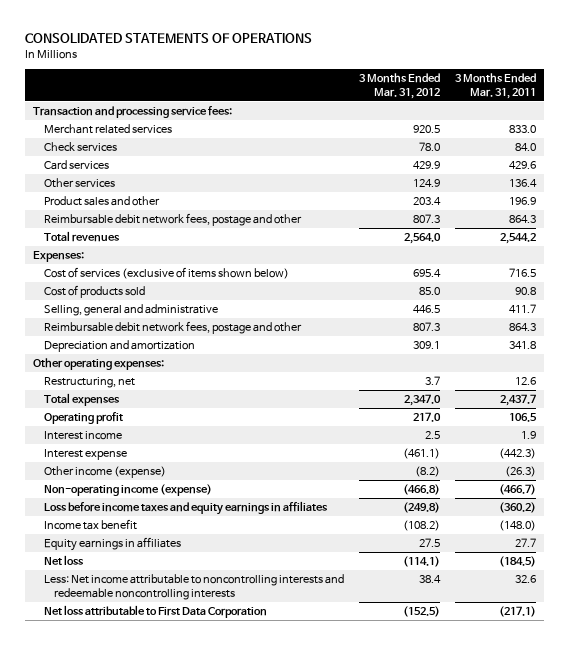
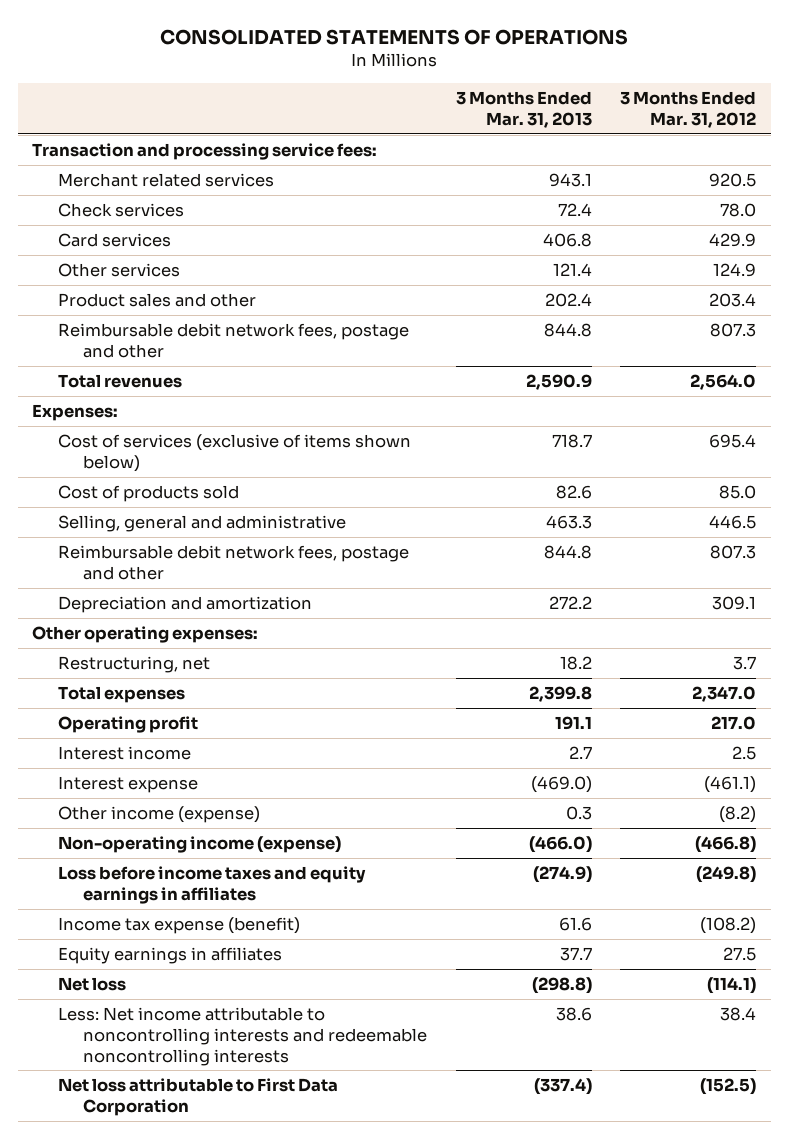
- | 3 Months Ended Mar. 31, 2012 | 3 Months Ended Mar. 31, 2011
+ | 3 Months Ended Mar. 31, 2013 | 3 Months Ended Mar. 31, 2012
- Income tax benefit | (108.2) | (148.0)
+ Income tax expense (benefit) | 61.6 | (108.2)

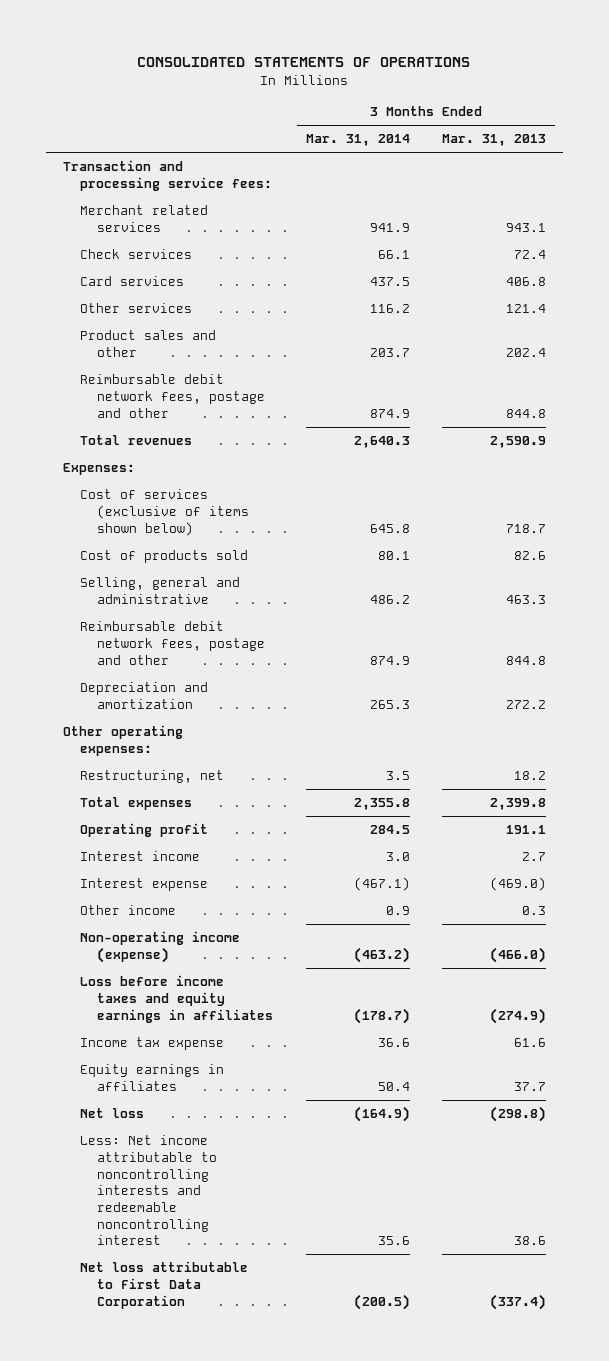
- | 3 Months Ended Mar. 31, 2013 | 3 Months Ended Mar. 31, 2012
+ | 3 Months Ended Mar. 31, 2014 | 3 Months Ended Mar. 31, 2013
- Other income (expense) | 0.3 | (8.2)
+ Other income | 0.9 | 0.3
- Income tax expense (benefit) | 61.6 | (108.2)
+ Income tax expense | 36.6 | 61.6
- Less: Net income attributable to noncontrolling interests and redeemable noncontrolling interests | 38.6 | 38.4
+ Less: Net income attributable to noncontrolling interests and redeemable noncontrolling interest | 35.6 | 38.6

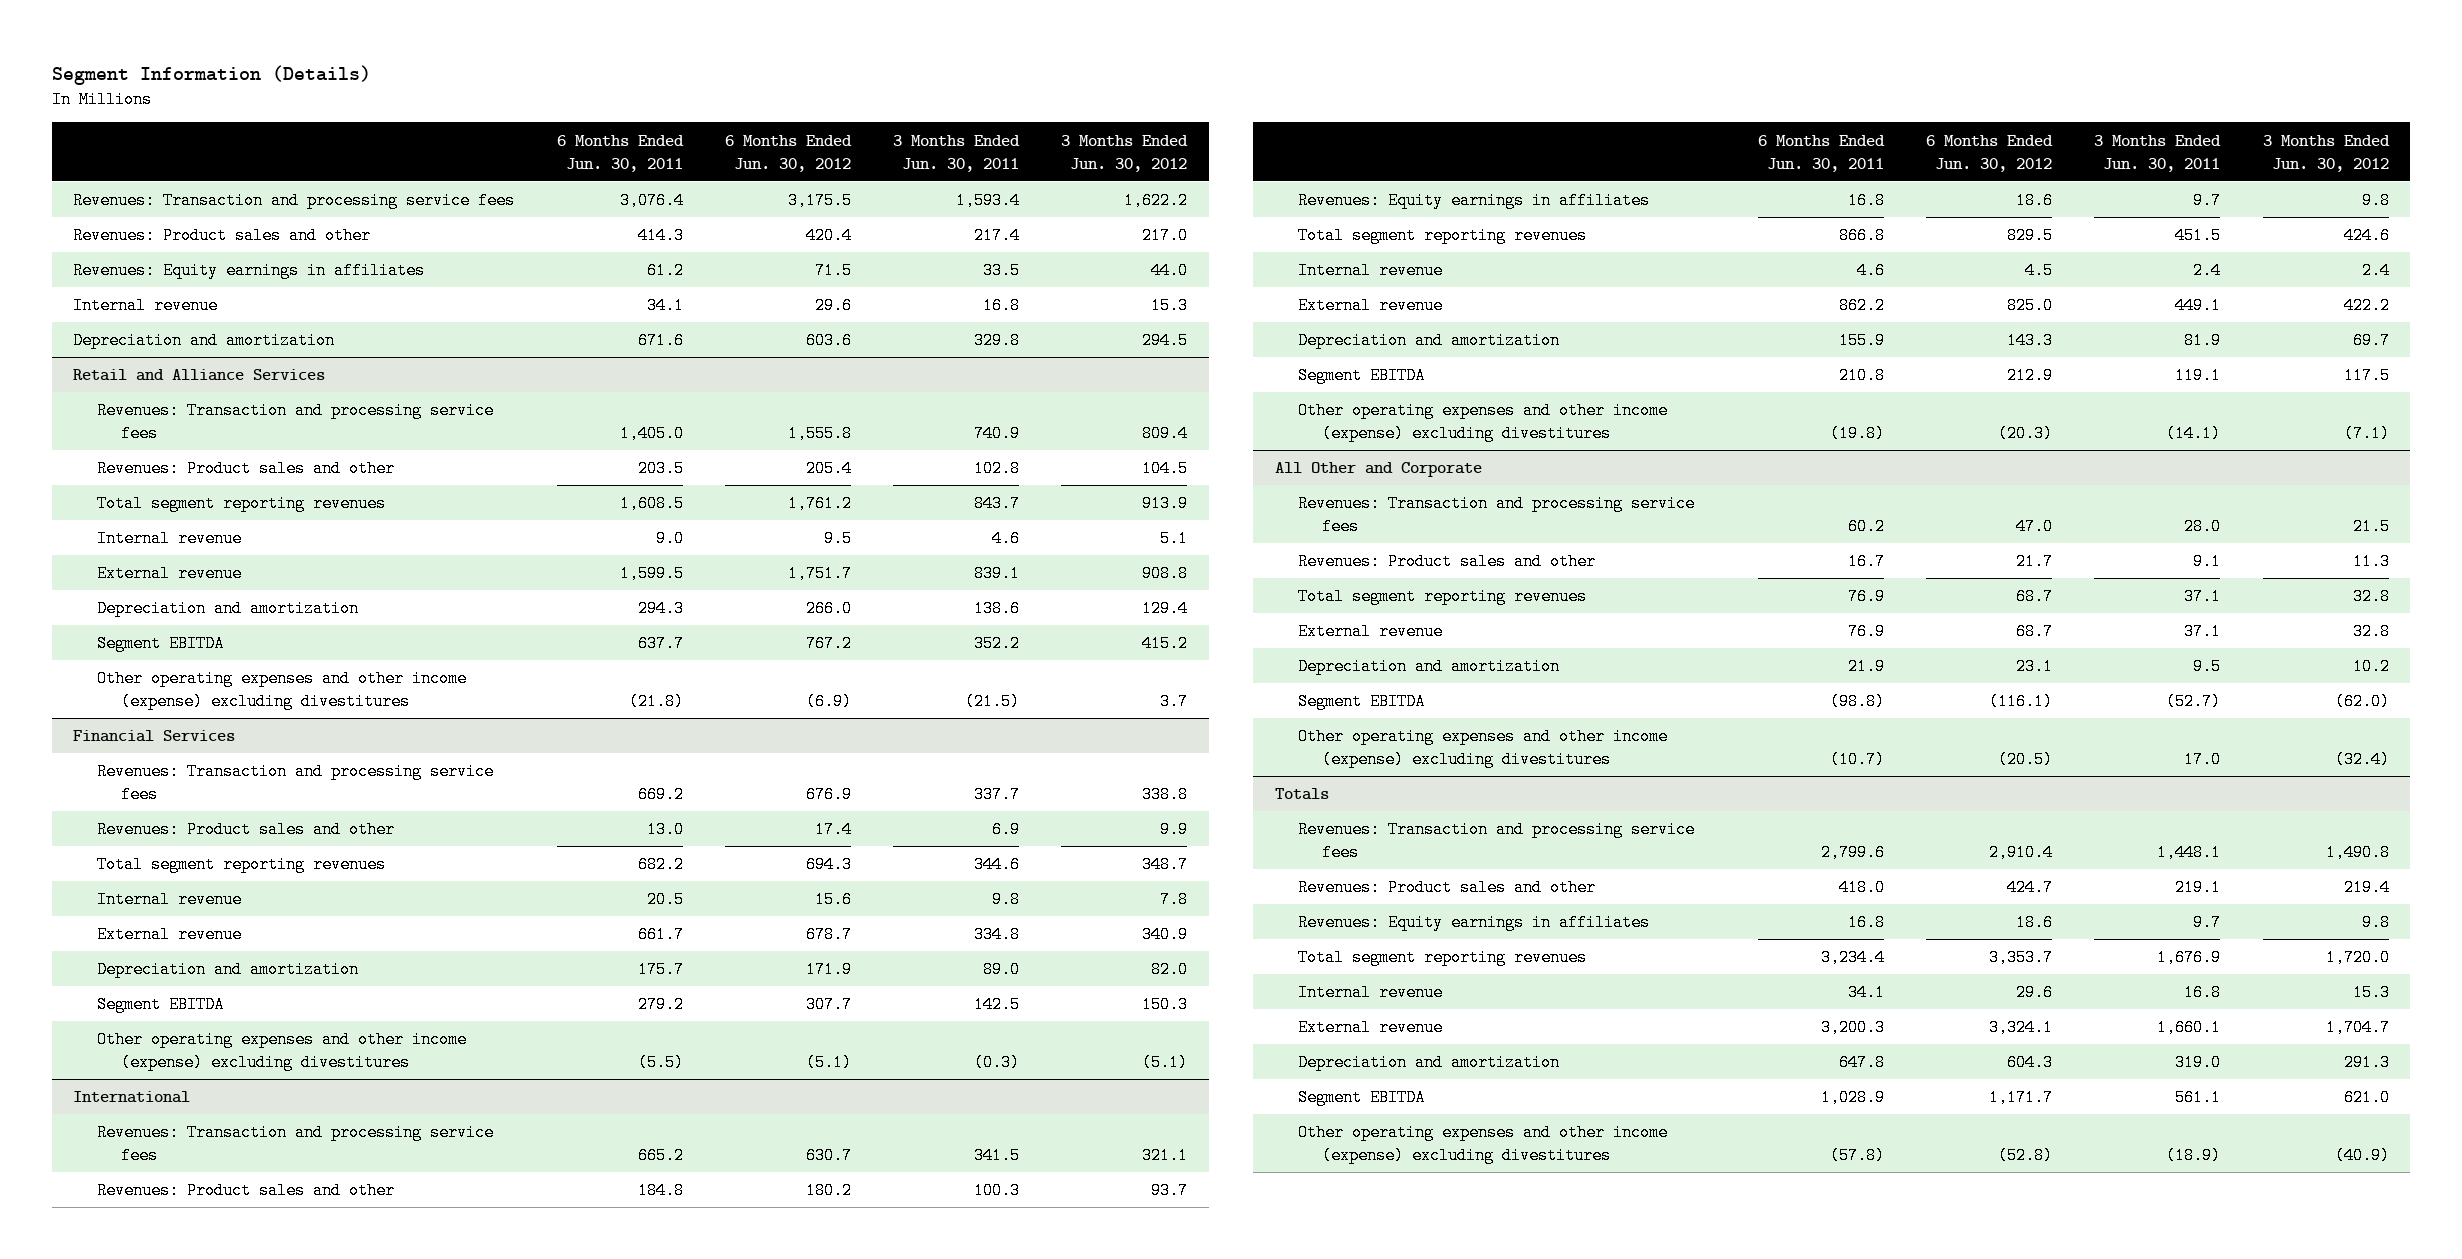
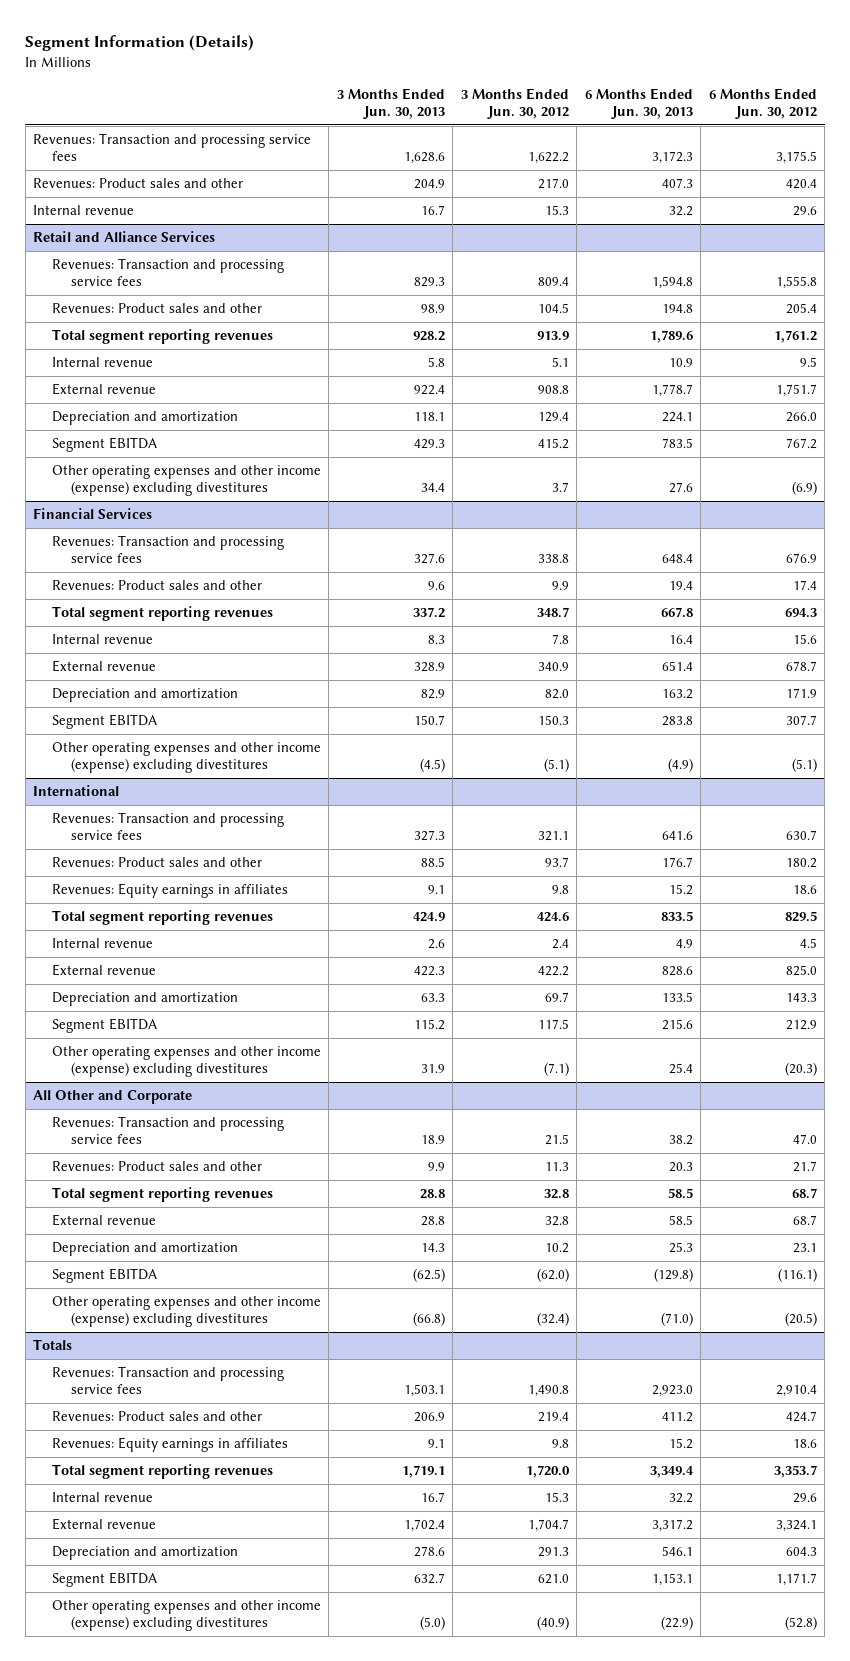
- | 6 Months Ended Jun. 30, 2011 | 6 Months Ended Jun. 30, 2012 | 3 Months Ended Jun. 30, 2011 | 3 Months Ended Jun. 30, 2012
+ | 3 Months Ended Jun. 30, 2013 | 3 Months Ended Jun. 30, 2012 | 6 Months Ended Jun. 30, 2013 | 6 Months Ended Jun. 30, 2012
- Revenues: Equity earnings in affiliates | 61.2 | 71.5 | 33.5 | 44.0
- Depreciation and amortization | 671.6 | 603.6 | 329.8 | 294.5

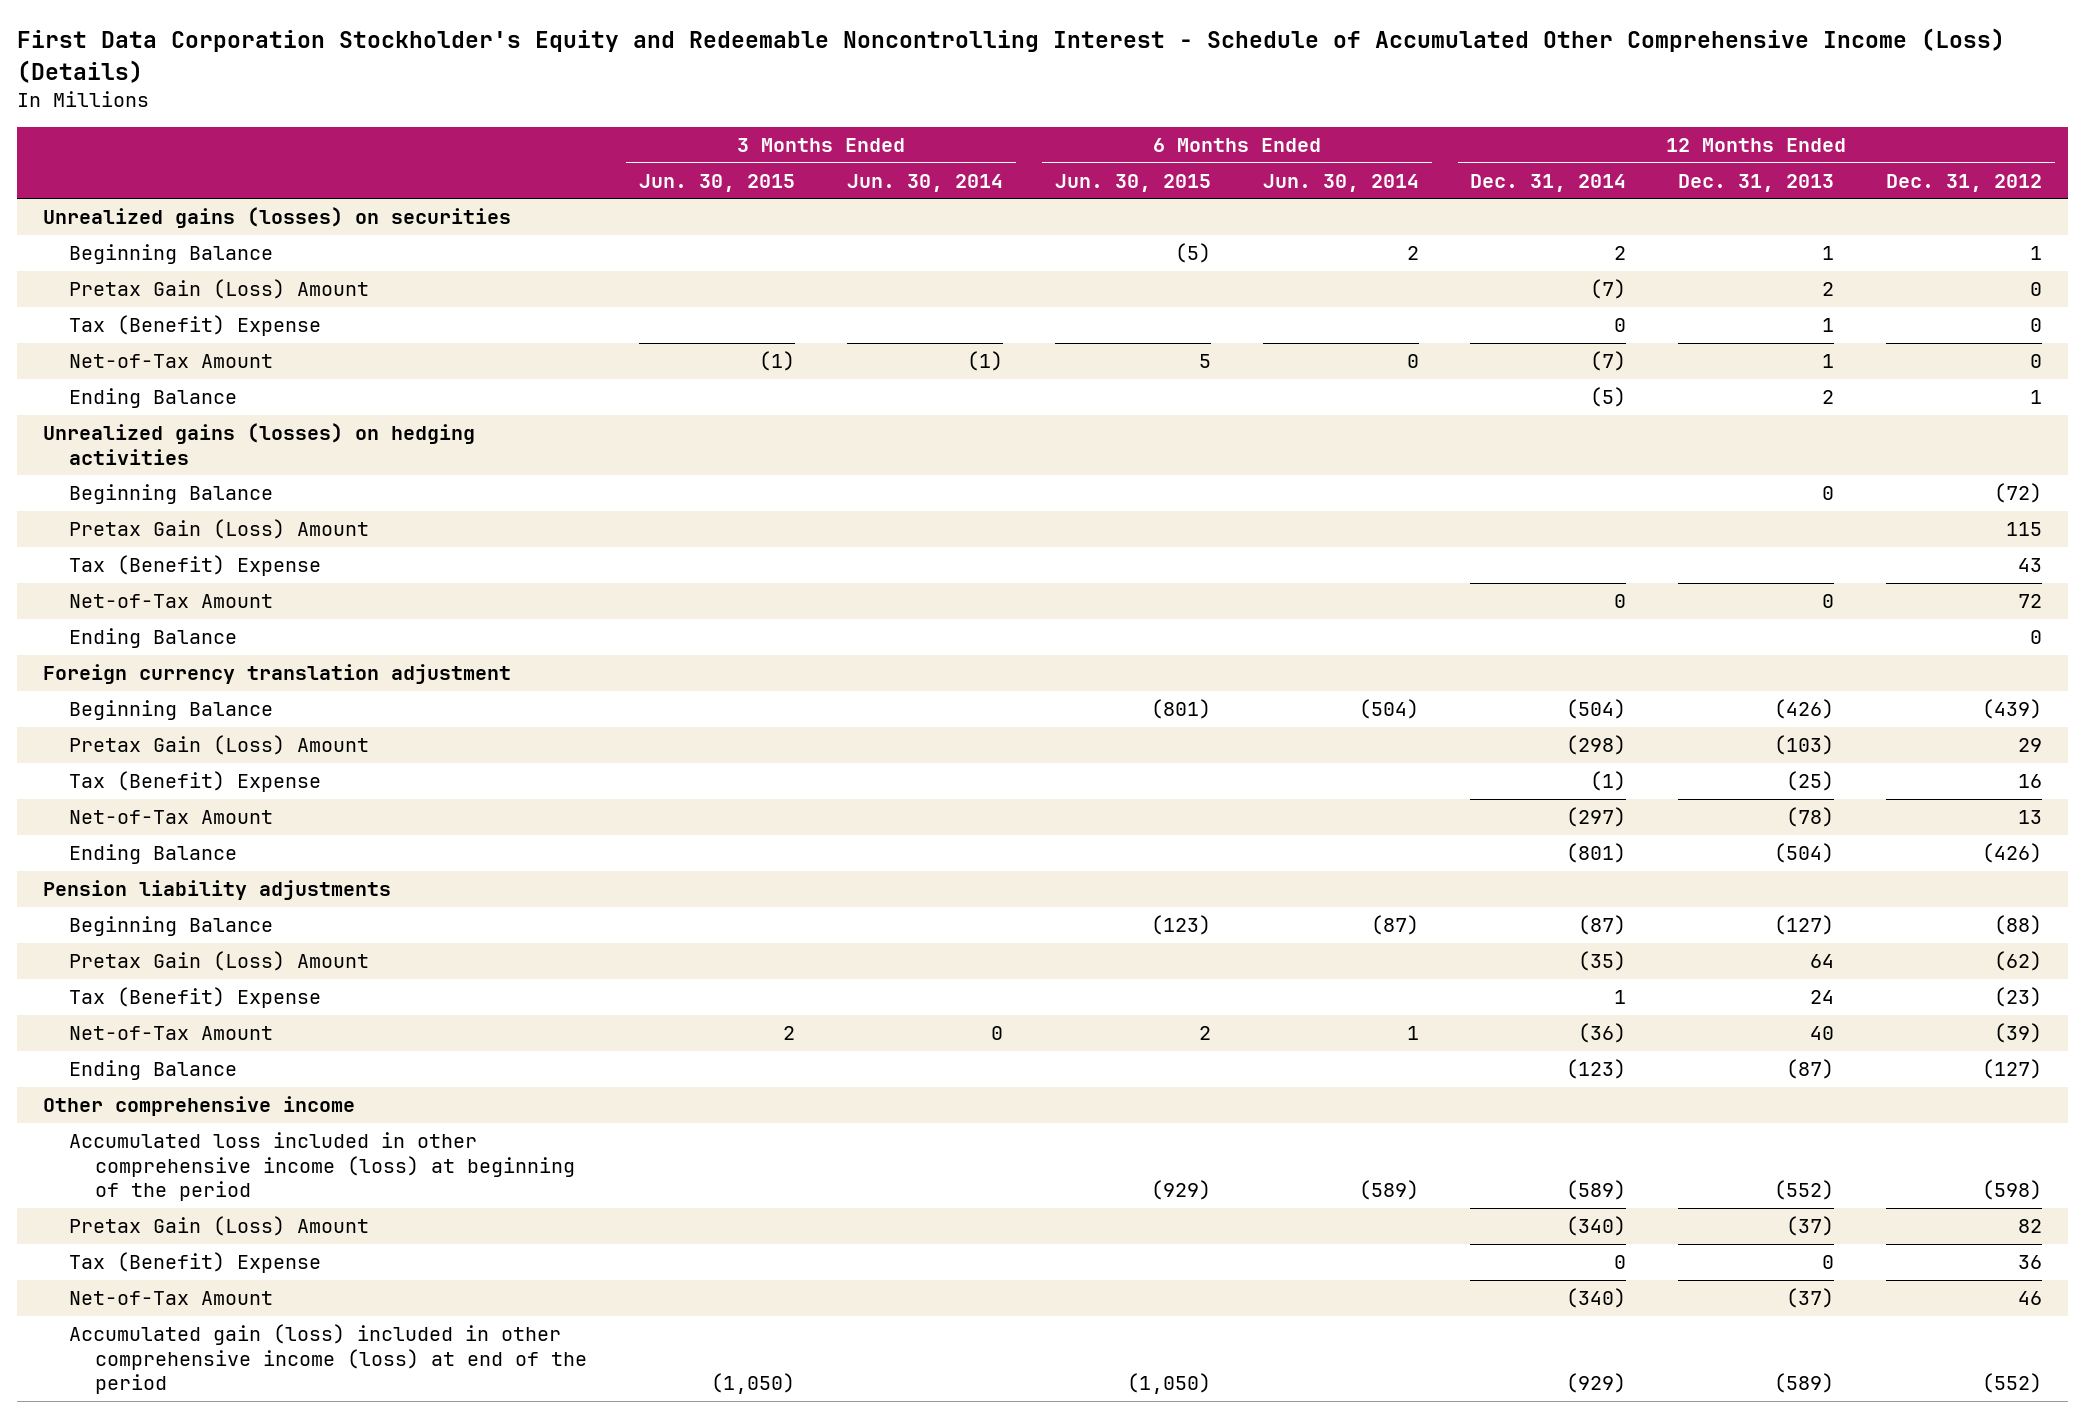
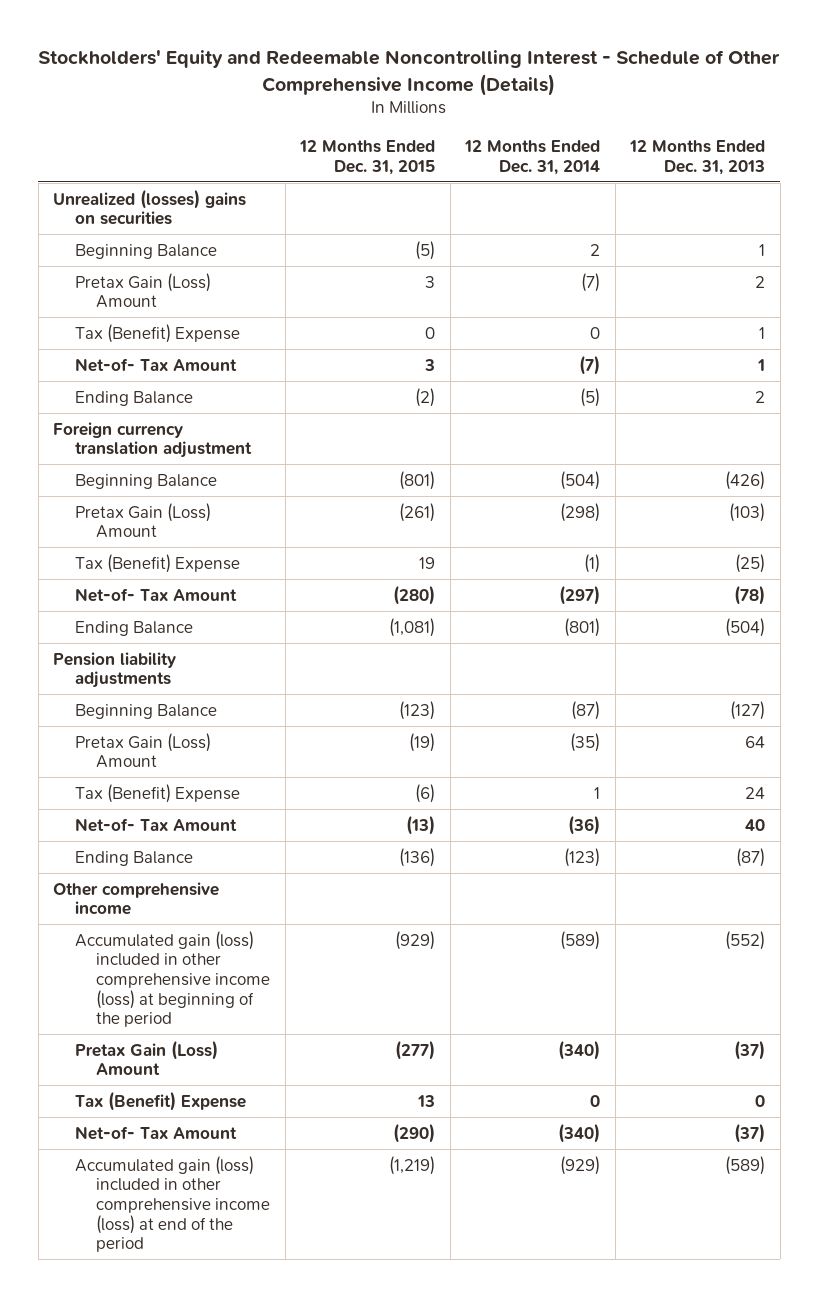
- First Data Corporation Stockholder's Equity and Redeemable Noncontrolling Interest - Schedule of Accumulated Other Comprehensive Income (Loss) (Details)
+ Stockholders' Equity and Redeemable Noncontrolling Interest - Schedule of Other Comprehensive Income (Details)
- | 3 Months Ended Jun. 30, 2015 | 3 Months Ended Jun. 30, 2014 | 6 Months Ended Jun. 30, 2015 | 6 Months Ended Jun. 30, 2014 | 12 Months Ended Dec. 31, 2014 | 12 Months Ended Dec. 31, 2013 | 12 Months Ended Dec. 31, 2012
+ | 12 Months Ended Dec. 31, 2015 | 12 Months Ended Dec. 31, 2014 | 12 Months Ended Dec. 31, 2013
- Unrealized gains (losses) on securities
+ Unrealized (losses) gains on securities
- Net-of-Tax Amount | (1) | (1) | 5 | 0 | (7) | 1 | 0
+ Net-of- Tax Amount | 3 | (7) | 1
- Unrealized gains (losses) on hedging activities
- Beginning Balance | | | | | | 0 | (72)
- Pretax Gain (Loss) Amount | | | | | | | 115
- Tax (Benefit) Expense | | | | | | | 43
- Net-of-Tax Amount | | | | | 0 | 0 | 72
- Ending Balance | | | | | | | 0
- Net-of-Tax Amount | | | | | (297) | (78) | 13
+ Net-of- Tax Amount | (280) | (297) | (78)
- Net-of-Tax Amount | 2 | 0 | 2 | 1 | (36) | 40 | (39)
+ Net-of- Tax Amount | (13) | (36) | 40
- Accumulated loss included in other comprehensive income (loss) at beginning of the period | | | (929) | (589) | (589) | (552) | (598)
+ Accumulated gain (loss) included in other comprehensive income (loss) at beginning of the period | (929) | (589) | (552)
- Net-of-Tax Amount | | | | | (340) | (37) | 46
+ Net-of- Tax Amount | (290) | (340) | (37)

